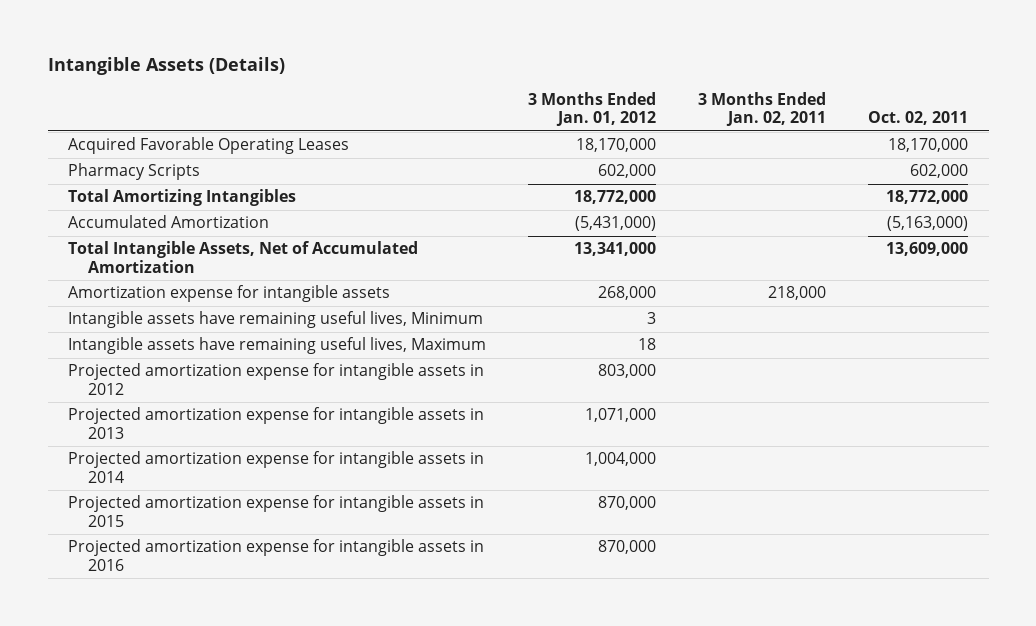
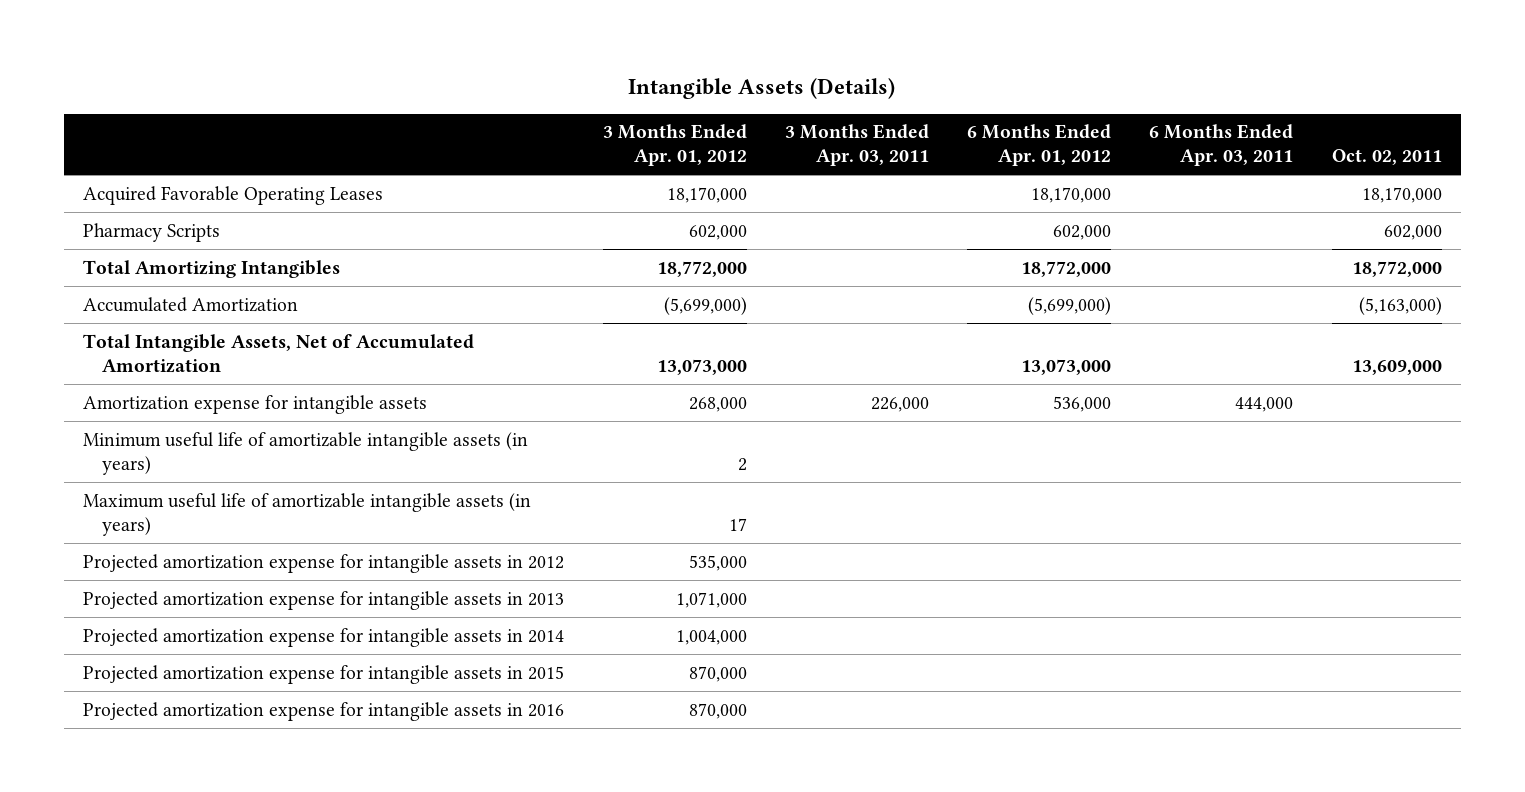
- | 3 Months Ended Jan. 01, 2012 | 3 Months Ended Jan. 02, 2011 | Oct. 02, 2011
+ | 3 Months Ended Apr. 01, 2012 | 3 Months Ended Apr. 03, 2011 | 6 Months Ended Apr. 01, 2012 | 6 Months Ended Apr. 03, 2011 | Oct. 02, 2011
- Intangible assets have remaining useful lives, Minimum | 3 | |
- Intangible assets have remaining useful lives, Maximum | 18 | |
+ Minimum useful life of amortizable intangible assets (in years) | 2 | | | |
+ Maximum useful life of amortizable intangible assets (in years) | 17 | | | |

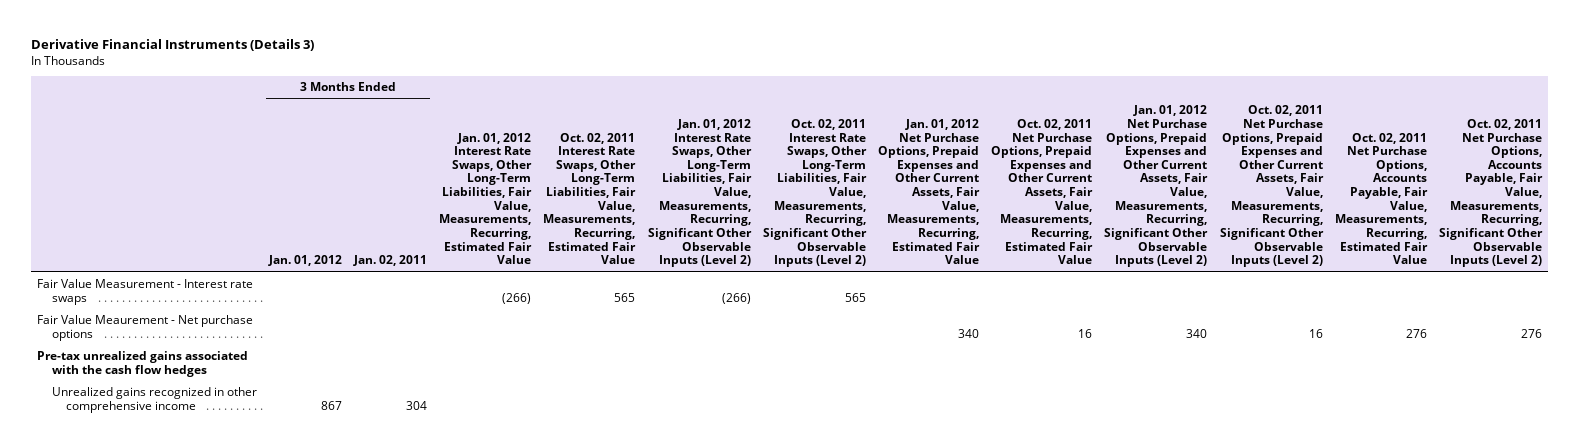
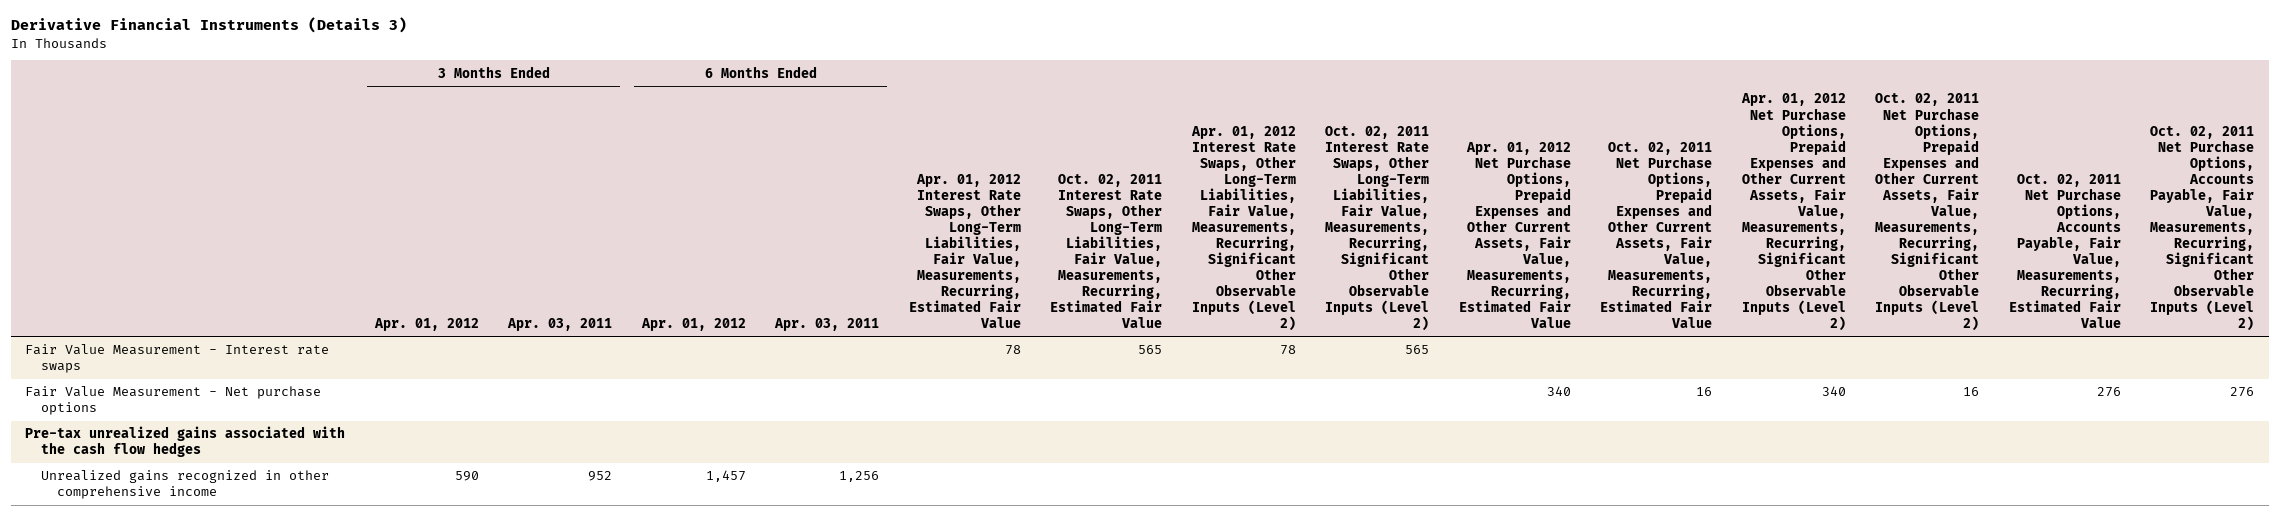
- | 3 Months Ended Jan. 01, 2012 | 3 Months Ended Jan. 02, 2011 | Jan. 01, 2012 Interest Rate Swaps, Other Long-Term Liabilities, Fair Value, Measurements, Recurring, Estimated Fair Value | Oct. 02, 2011 Interest Rate Swaps, Other Long-Term Liabilities, Fair Value, Measurements, Recurring, Estimated Fair Value | Jan. 01, 2012 Interest Rate Swaps, Other Long-Term Liabilities, Fair Value, Measurements, Recurring, Significant Other Observable Inputs (Level 2) | Oct. 02, 2011 Interest Rate Swaps, Other Long-Term Liabilities, Fair Value, Measurements, Recurring, Significant Other Observable Inputs (Level 2) | Jan. 01, 2012 Net Purchase Options, Prepaid Expenses and Other Current Assets, Fair Value, Measurements, Recurring, Estimated Fair Value | Oct. 02, 2011 Net Purchase Options, Prepaid Expenses and Other Current Assets, Fair Value, Measurements, Recurring, Estimated Fair Value | Jan. 01, 2012 Net Purchase Options, Prepaid Expenses and Other Current Assets, Fair Value, Measurements, Recurring, Significant Other Observable Inputs (Level 2) | Oct. 02, 2011 Net Purchase Options, Prepaid Expenses and Other Current Assets, Fair Value, Measurements, Recurring, Significant Other Observable Inputs (Level 2) | Oct. 02, 2011 Net Purchase Options, Accounts Payable, Fair Value, Measurements, Recurring, Estimated Fair Value | Oct. 02, 2011 Net Purchase Options, Accounts Payable, Fair Value, Measurements, Recurring, Significant Other Observable Inputs (Level 2)
+ | 3 Months Ended Apr. 01, 2012 | 3 Months Ended Apr. 03, 2011 | 6 Months Ended Apr. 01, 2012 | 6 Months Ended Apr. 03, 2011 | Apr. 01, 2012 Interest Rate Swaps, Other Long-Term Liabilities, Fair Value, Measurements, Recurring, Estimated Fair Value | Oct. 02, 2011 Interest Rate Swaps, Other Long-Term Liabilities, Fair Value, Measurements, Recurring, Estimated Fair Value | Apr. 01, 2012 Interest Rate Swaps, Other Long-Term Liabilities, Fair Value, Measurements, Recurring, Significant Other Observable Inputs (Level 2) | Oct. 02, 2011 Interest Rate Swaps, Other Long-Term Liabilities, Fair Value, Measurements, Recurring, Significant Other Observable Inputs (Level 2) | Apr. 01, 2012 Net Purchase Options, Prepaid Expenses and Other Current Assets, Fair Value, Measurements, Recurring, Estimated Fair Value | Oct. 02, 2011 Net Purchase Options, Prepaid Expenses and Other Current Assets, Fair Value, Measurements, Recurring, Estimated Fair Value | Apr. 01, 2012 Net Purchase Options, Prepaid Expenses and Other Current Assets, Fair Value, Measurements, Recurring, Significant Other Observable Inputs (Level 2) | Oct. 02, 2011 Net Purchase Options, Prepaid Expenses and Other Current Assets, Fair Value, Measurements, Recurring, Significant Other Observable Inputs (Level 2) | Oct. 02, 2011 Net Purchase Options, Accounts Payable, Fair Value, Measurements, Recurring, Estimated Fair Value | Oct. 02, 2011 Net Purchase Options, Accounts Payable, Fair Value, Measurements, Recurring, Significant Other Observable Inputs (Level 2)
- Fair Value Meaurement - Net purchase options | | | | | | | 340 | 16 | 340 | 16 | 276 | 276
+ Fair Value Measurement - Net purchase options | | | | | | | | | 340 | 16 | 340 | 16 | 276 | 276

